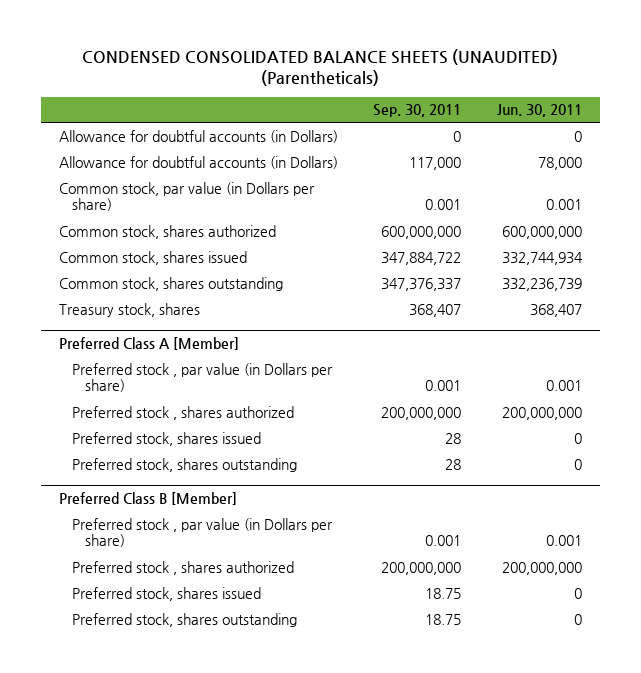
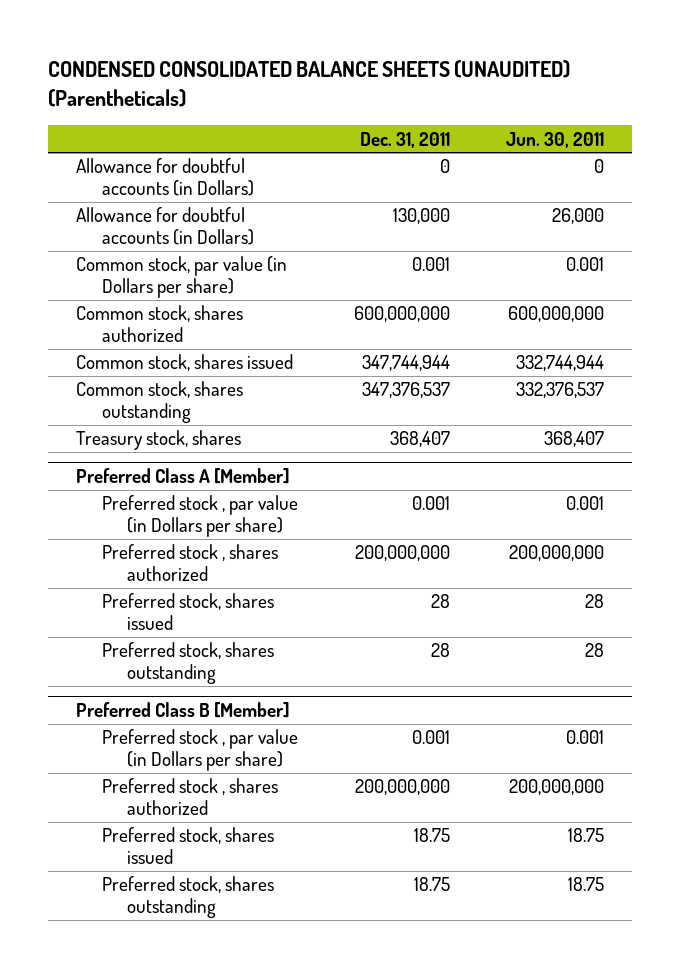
- | Sep. 30, 2011 | Jun. 30, 2011
+ | Dec. 31, 2011 | Jun. 30, 2011
- Allowance for doubtful accounts (in Dollars) | 117,000 | 78,000
+ Allowance for doubtful accounts (in Dollars) | 130,000 | 26,000
- Common stock, shares issued | 347,884,722 | 332,744,934
- Common stock, shares outstanding | 347,376,337 | 332,236,739
+ Common stock, shares issued | 347,744,944 | 332,744,944
+ Common stock, shares outstanding | 347,376,537 | 332,376,537
@ Preferred Class A [Member]
- Preferred stock, shares issued | 28 | 0
- Preferred stock, shares outstanding | 28 | 0
+ Preferred stock, shares issued | 28 | 28
+ Preferred stock, shares outstanding | 28 | 28
@ Preferred Class B [Member]
- Preferred stock, shares issued | 18.75 | 0
- Preferred stock, shares outstanding | 18.75 | 0
+ Preferred stock, shares issued | 18.75 | 18.75
+ Preferred stock, shares outstanding | 18.75 | 18.75

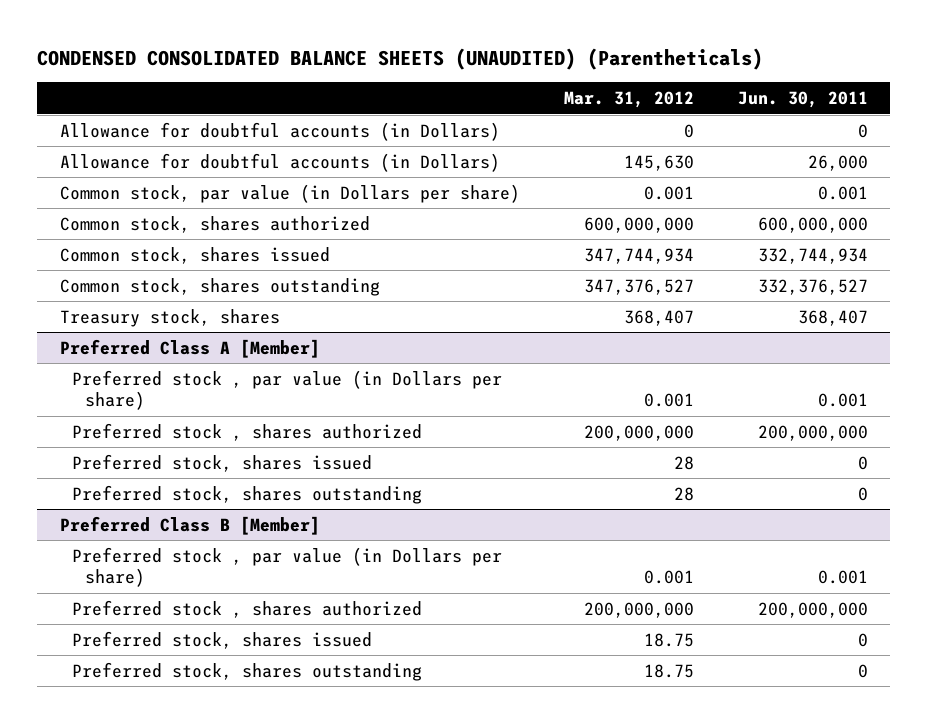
- | Dec. 31, 2011 | Jun. 30, 2011
+ | Mar. 31, 2012 | Jun. 30, 2011
- Common stock, shares issued | 347,744,944 | 332,744,944
- Common stock, shares outstanding | 347,376,537 | 332,376,537
+ Common stock, shares issued | 347,744,934 | 332,744,934
+ Common stock, shares outstanding | 347,376,527 | 332,376,527
@ Preferred Class A [Member]
- Preferred stock, shares issued | 28 | 28
- Preferred stock, shares outstanding | 28 | 28
+ Preferred stock, shares issued | 28 | 0
+ Preferred stock, shares outstanding | 28 | 0
@ Preferred Class B [Member]
- Preferred stock, shares issued | 18.75 | 18.75
- Preferred stock, shares outstanding | 18.75 | 18.75
+ Preferred stock, shares issued | 18.75 | 0
+ Preferred stock, shares outstanding | 18.75 | 0

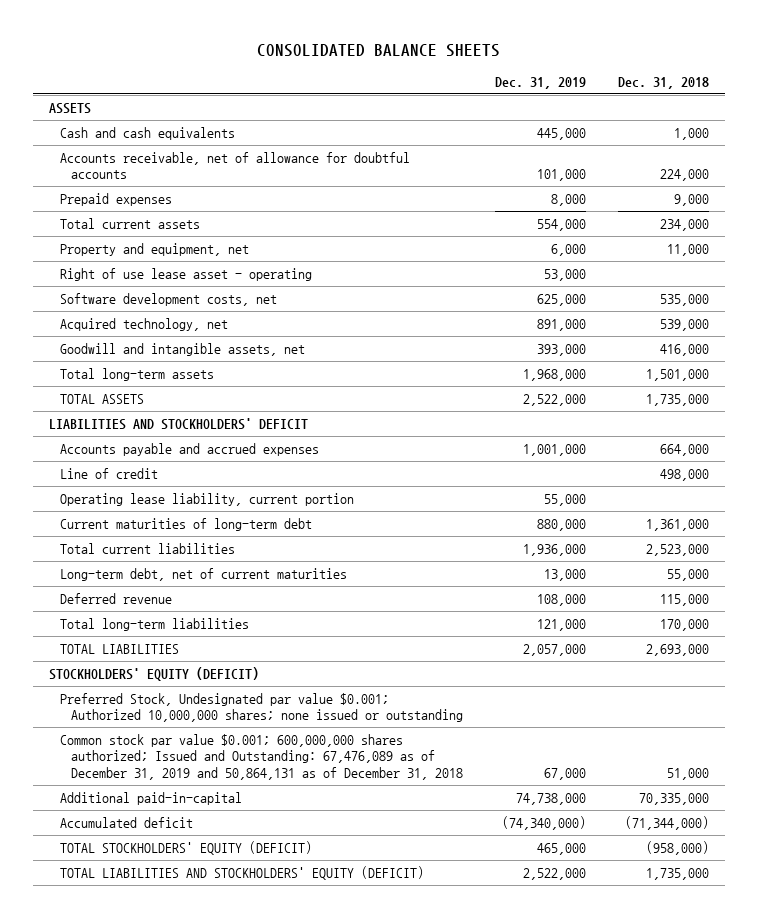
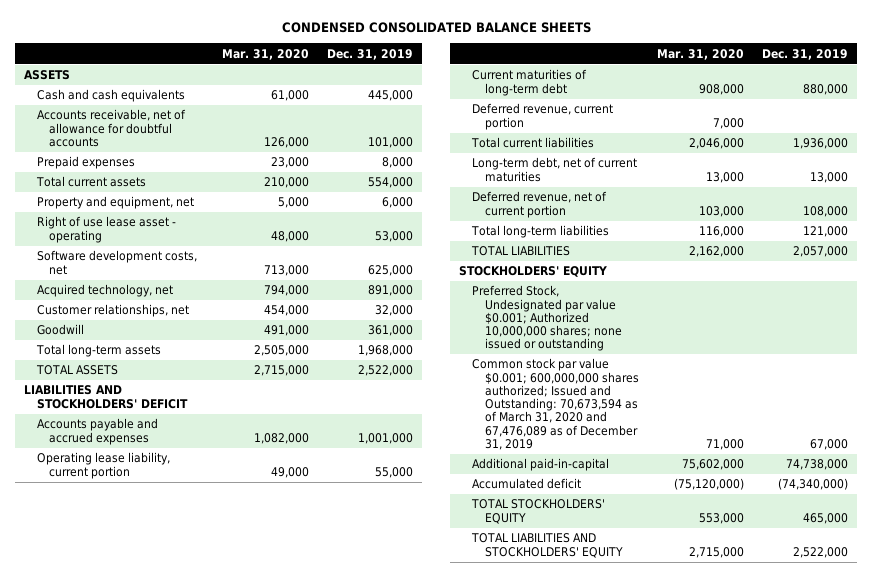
- CONSOLIDATED BALANCE SHEETS
+ CONDENSED CONSOLIDATED BALANCE SHEETS
- | Dec. 31, 2019 | Dec. 31, 2018
+ | Mar. 31, 2020 | Dec. 31, 2019
- Goodwill and intangible assets, net | 393,000 | 416,000
+ Customer relationships, net | 454,000 | 32,000
+ Goodwill | 491,000 | 361,000
- Line of credit | | 498,000
+ Deferred revenue, current portion | 7,000 |
- Deferred revenue | 108,000 | 115,000
+ Deferred revenue, net of current portion | 103,000 | 108,000
- STOCKHOLDERS' EQUITY (DEFICIT)
+ STOCKHOLDERS' EQUITY
- Common stock par value $0.001; 600,000,000 shares authorized; Issued and Outstanding: 67,476,089 as of December 31, 2019 and 50,864,131 as of December 31, 2018 | 67,000 | 51,000
+ Common stock par value $0.001; 600,000,000 shares authorized; Issued and Outstanding: 70,673,594 as of March 31, 2020 and 67,476,089 as of December 31, 2019 | 71,000 | 67,000
- TOTAL STOCKHOLDERS' EQUITY (DEFICIT) | 465,000 | (958,000)
- TOTAL LIABILITIES AND STOCKHOLDERS' EQUITY (DEFICIT) | 2,522,000 | 1,735,000
+ TOTAL STOCKHOLDERS' EQUITY | 553,000 | 465,000
+ TOTAL LIABILITIES AND STOCKHOLDERS' EQUITY | 2,715,000 | 2,522,000

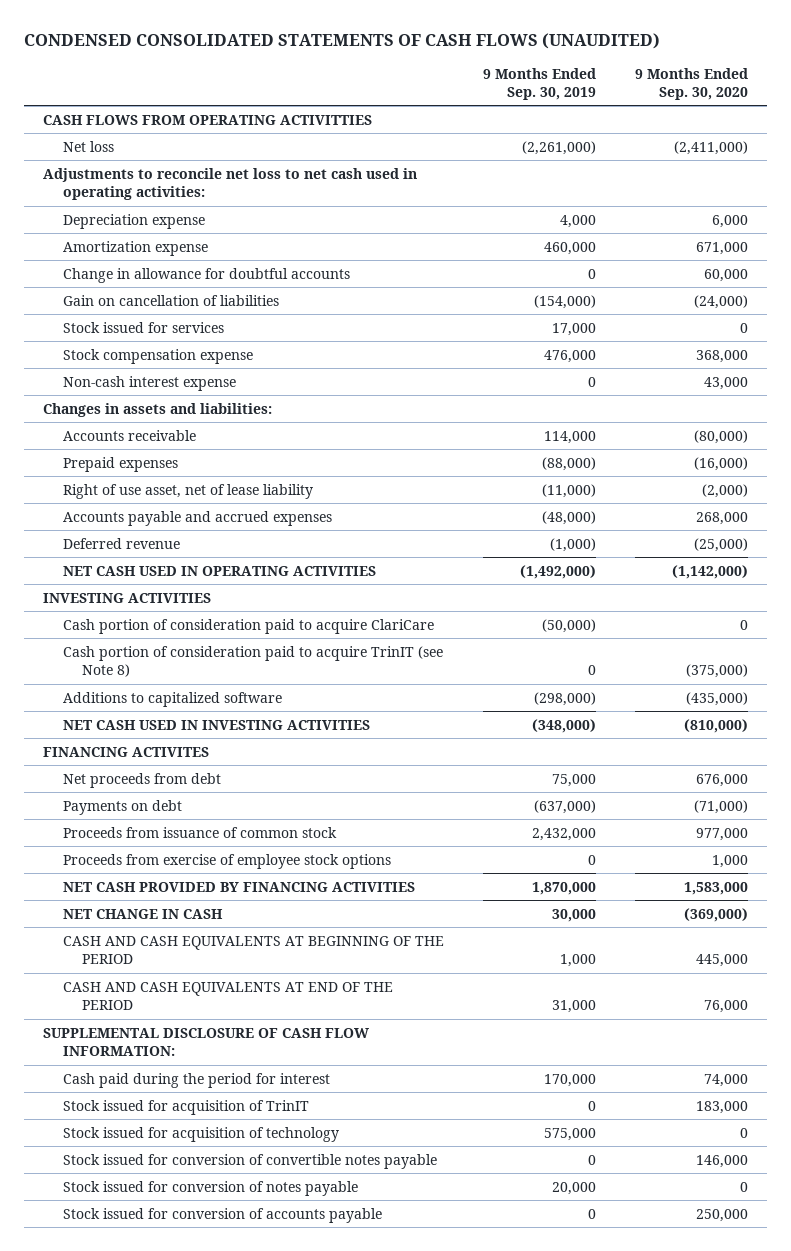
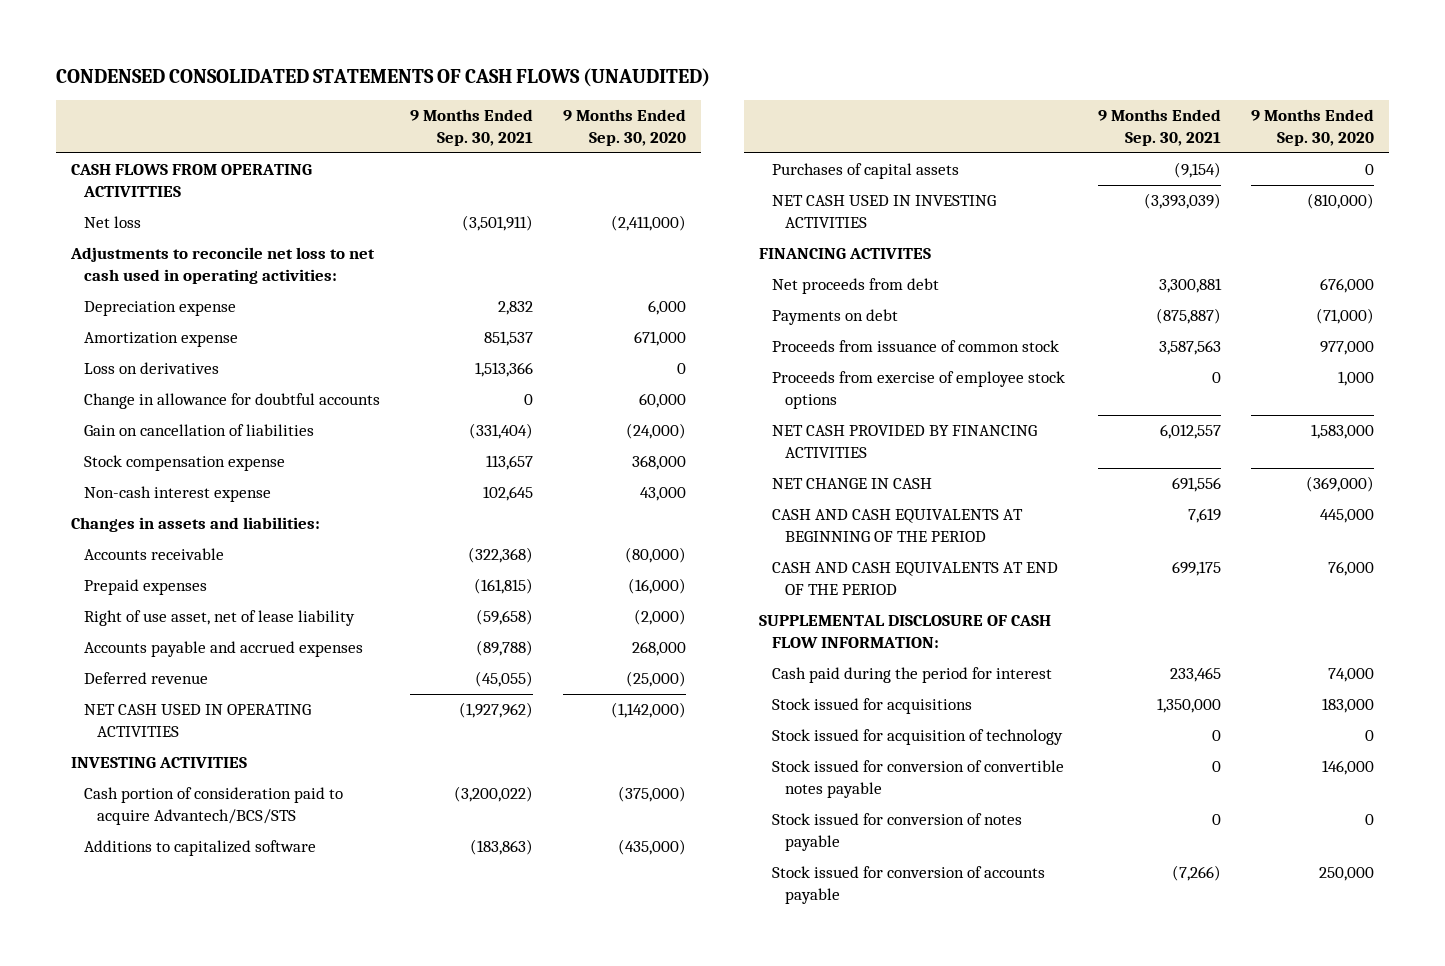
- | 9 Months Ended Sep. 30, 2019 | 9 Months Ended Sep. 30, 2020
+ | 9 Months Ended Sep. 30, 2021 | 9 Months Ended Sep. 30, 2020
+ Loss on derivatives | 1,513,366 | 0
- Stock issued for services | 17,000 | 0
- Cash portion of consideration paid to acquire ClariCare | (50,000) | 0
- Cash portion of consideration paid to acquire TrinIT (see Note 8) | 0 | (375,000)
+ Cash portion of consideration paid to acquire Advantech/BCS/STS | (3,200,022) | (375,000)
+ Purchases of capital assets | (9,154) | 0
- Stock issued for acquisition of TrinIT | 0 | 183,000
+ Stock issued for acquisitions | 1,350,000 | 183,000

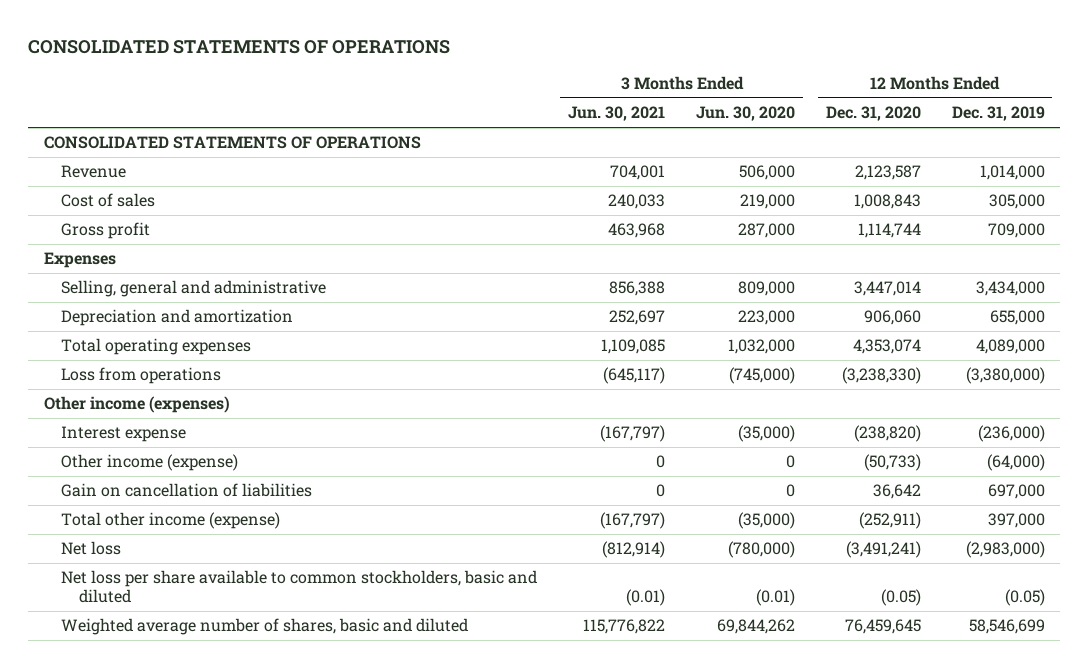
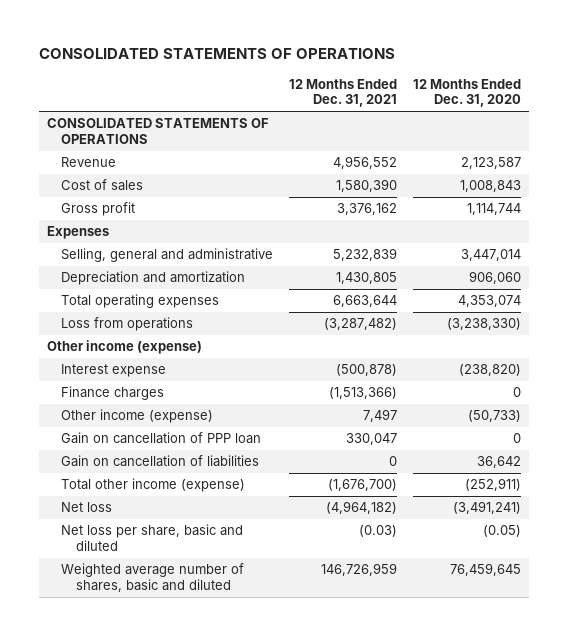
- | 3 Months Ended Jun. 30, 2021 | 3 Months Ended Jun. 30, 2020 | 12 Months Ended Dec. 31, 2020 | 12 Months Ended Dec. 31, 2019
+ | 12 Months Ended Dec. 31, 2021 | 12 Months Ended Dec. 31, 2020
- Other income (expenses)
+ Other income (expense)
+ Finance charges | (1,513,366) | 0
+ Gain on cancellation of PPP loan | 330,047 | 0
- Net loss per share available to common stockholders, basic and diluted | (0.01) | (0.01) | (0.05) | (0.05)
+ Net loss per share, basic and diluted | (0.03) | (0.05)

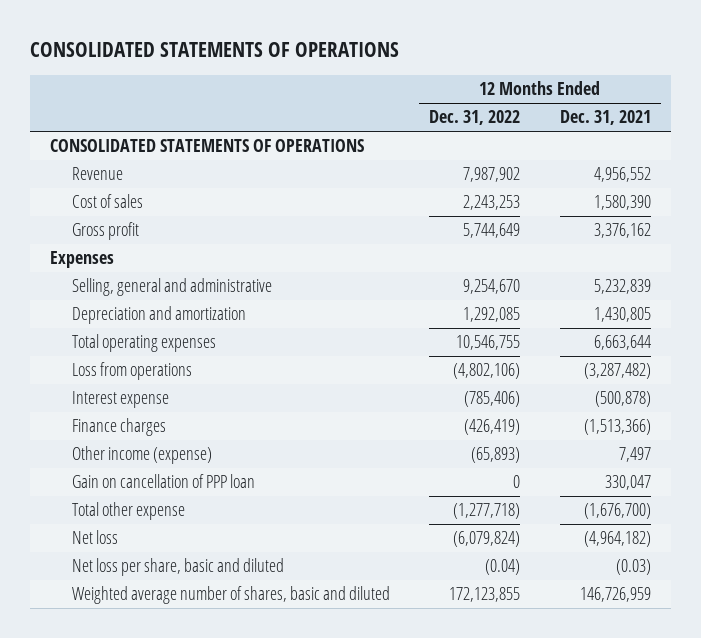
- | 12 Months Ended Dec. 31, 2021 | 12 Months Ended Dec. 31, 2020
+ | 12 Months Ended Dec. 31, 2022 | 12 Months Ended Dec. 31, 2021
- Other income (expense)
- Gain on cancellation of liabilities | 0 | 36,642
- Total other income (expense) | (1,676,700) | (252,911)
+ Total other expense | (1,277,718) | (1,676,700)

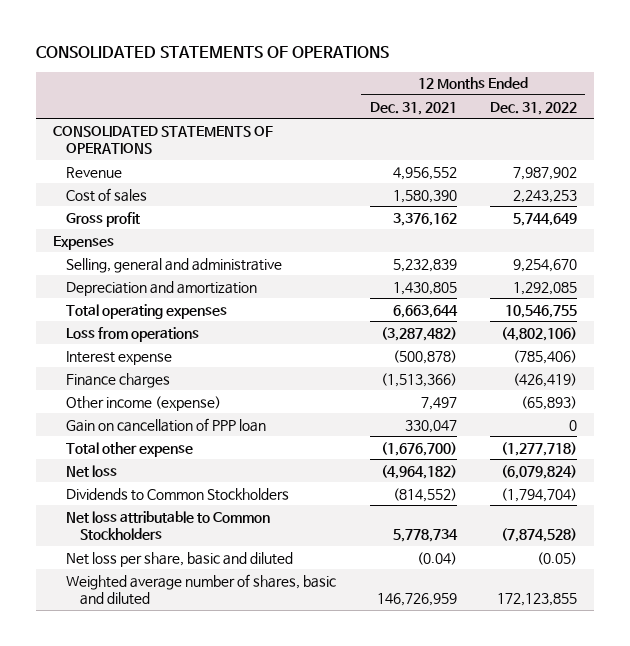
- | 12 Months Ended Dec. 31, 2022 | 12 Months Ended Dec. 31, 2021
+ | 12 Months Ended Dec. 31, 2021 | 12 Months Ended Dec. 31, 2022
- Net loss per share, basic and diluted | (0.04) | (0.03)
+ Dividends to Common Stockholders | (814,552) | (1,794,704)
+ Net loss attributable to Common Stockholders | 5,778,734 | (7,874,528)
+ Net loss per share, basic and diluted | (0.04) | (0.05)

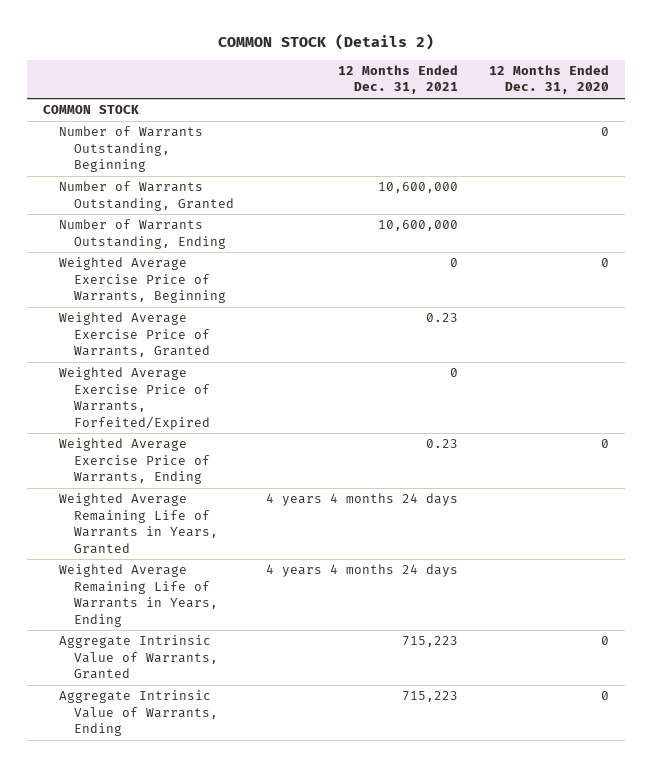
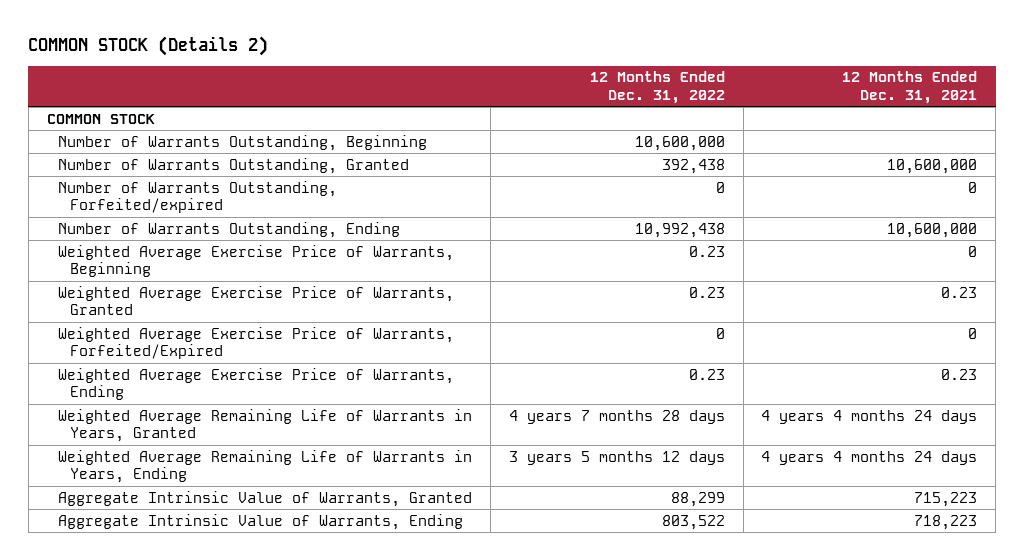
- | 12 Months Ended Dec. 31, 2021 | 12 Months Ended Dec. 31, 2020
+ | 12 Months Ended Dec. 31, 2022 | 12 Months Ended Dec. 31, 2021
+ Number of Warrants Outstanding, Forfeited/expired | 0 | 0
- Aggregate Intrinsic Value of Warrants, Ending | 715,223 | 0
+ Aggregate Intrinsic Value of Warrants, Ending | 803,522 | 718,223

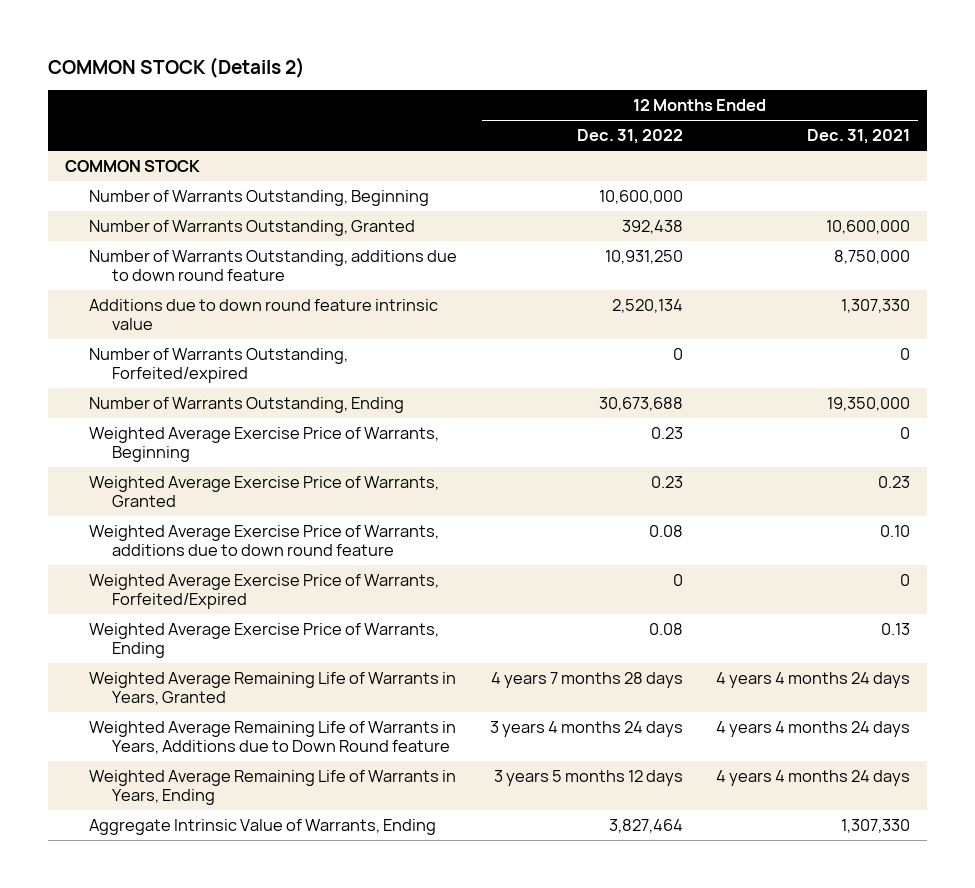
+ Number of Warrants Outstanding, additions due to down round feature | 10,931,250 | 8,750,000
+ Additions due to down round feature intrinsic value | 2,520,134 | 1,307,330
- Number of Warrants Outstanding, Ending | 10,992,438 | 10,600,000
+ Number of Warrants Outstanding, Ending | 30,673,688 | 19,350,000
+ Weighted Average Exercise Price of Warrants, additions due to down round feature | 0.08 | 0.10
- Weighted Average Exercise Price of Warrants, Ending | 0.23 | 0.23
+ Weighted Average Exercise Price of Warrants, Ending | 0.08 | 0.13
+ Weighted Average Remaining Life of Warrants in Years, Additions due to Down Round feature | 3 years 4 months 24 days | 4 years 4 months 24 days
- Aggregate Intrinsic Value of Warrants, Granted | 88,299 | 715,223
- Aggregate Intrinsic Value of Warrants, Ending | 803,522 | 718,223
+ Aggregate Intrinsic Value of Warrants, Ending | 3,827,464 | 1,307,330

